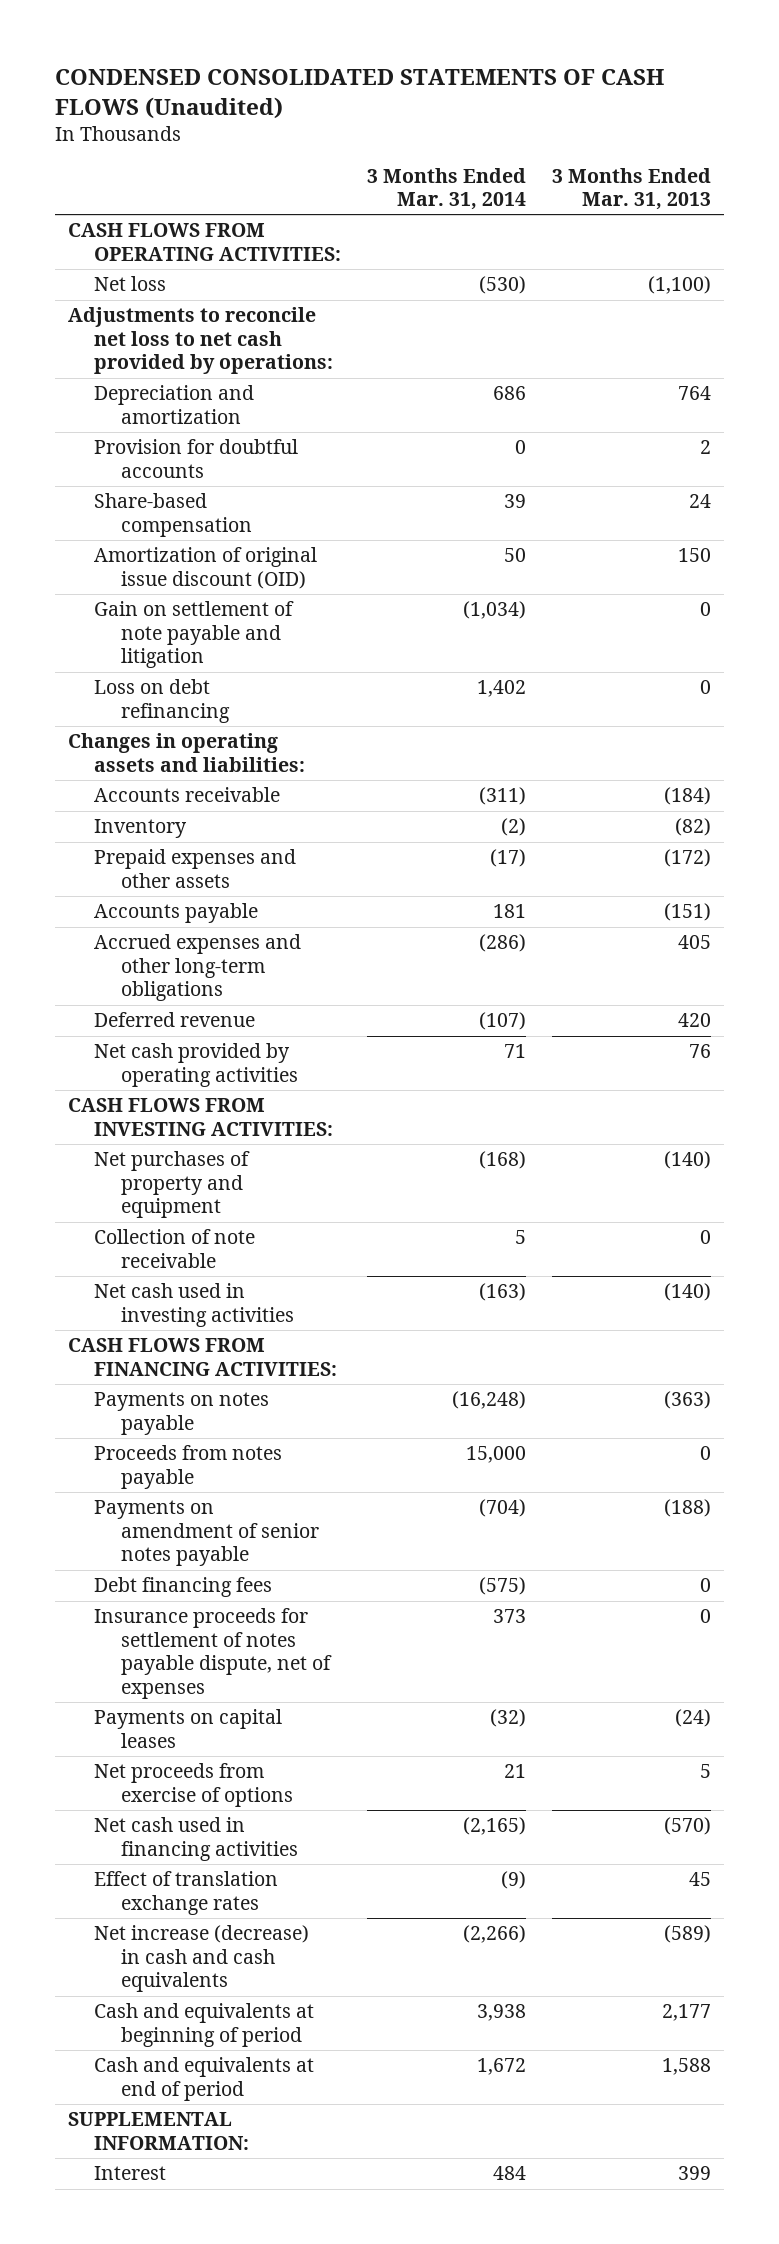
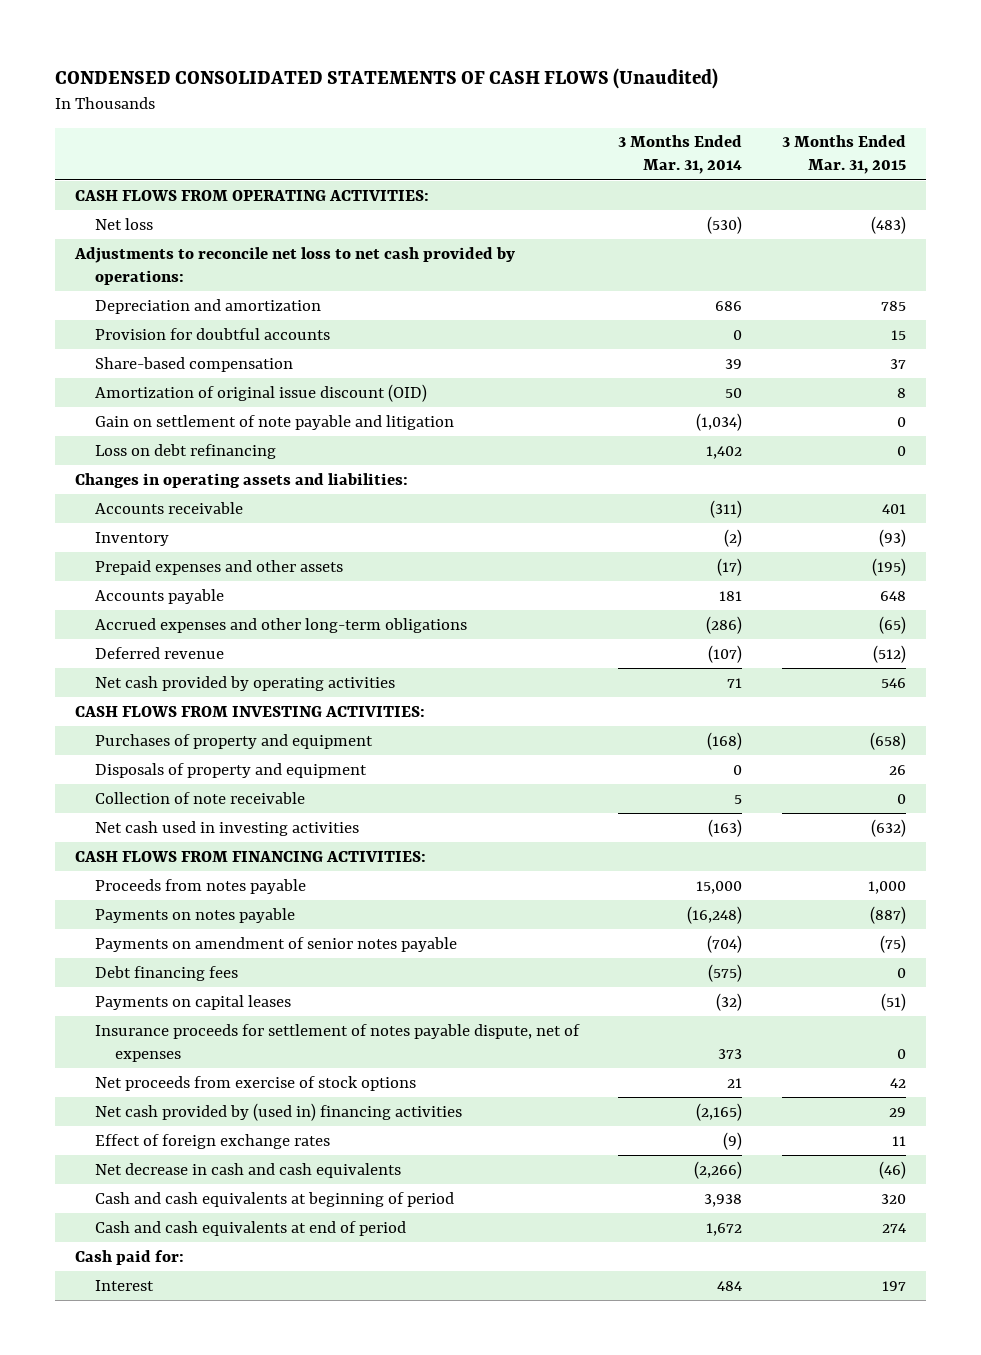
- | 3 Months Ended Mar. 31, 2014 | 3 Months Ended Mar. 31, 2013
+ | 3 Months Ended Mar. 31, 2014 | 3 Months Ended Mar. 31, 2015
- Net purchases of property and equipment | (168) | (140)
+ Purchases of property and equipment | (168) | (658)
+ Disposals of property and equipment | 0 | 26
moved down: Payments on notes payable | (16,248) | (887)
- Net proceeds from exercise of options | 21 | 5
- Net cash used in financing activities | (2,165) | (570)
- Effect of translation exchange rates | (9) | 45
- Net increase (decrease) in cash and cash equivalents | (2,266) | (589)
- Cash and equivalents at beginning of period | 3,938 | 2,177
- Cash and equivalents at end of period | 1,672 | 1,588
- SUPPLEMENTAL INFORMATION:
moved down: Insurance proceeds for settlement of notes payable dispute, net of expenses | 373 | 0
+ Net proceeds from exercise of stock options | 21 | 42
+ Net cash provided by (used in) financing activities | (2,165) | 29
+ Effect of foreign exchange rates | (9) | 11
+ Net decrease in cash and cash equivalents | (2,266) | (46)
+ Cash and cash equivalents at beginning of period | 3,938 | 320
+ Cash and cash equivalents at end of period | 1,672 | 274
+ Cash paid for:

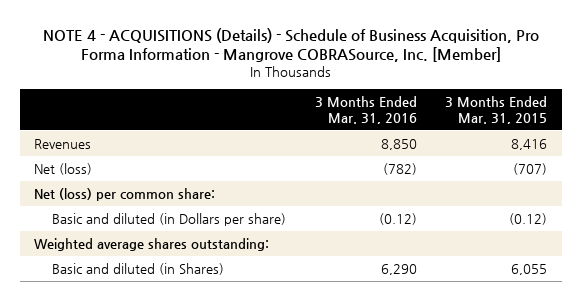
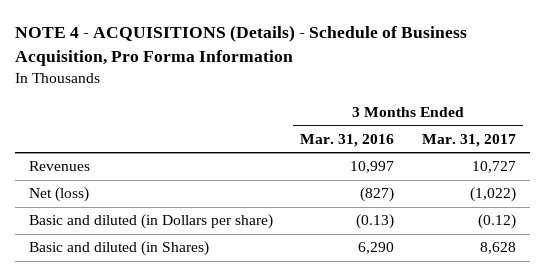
- NOTE 4 - ACQUISITIONS (Details) - Schedule of Business Acquisition, Pro Forma Information - Mangrove COBRASource, Inc. [Member]
+ NOTE 4 - ACQUISITIONS (Details) - Schedule of Business Acquisition, Pro Forma Information
- | 3 Months Ended Mar. 31, 2016 | 3 Months Ended Mar. 31, 2015
+ | 3 Months Ended Mar. 31, 2016 | 3 Months Ended Mar. 31, 2017
- Revenues | 8,850 | 8,416
- Net (loss) | (782) | (707)
- Net (loss) per common share:
- Basic and diluted (in Dollars per share) | (0.12) | (0.12)
- Weighted average shares outstanding:
+ Revenues | 10,997 | 10,727
+ Net (loss) | (827) | (1,022)
+ Basic and diluted (in Dollars per share) | (0.13) | (0.12)

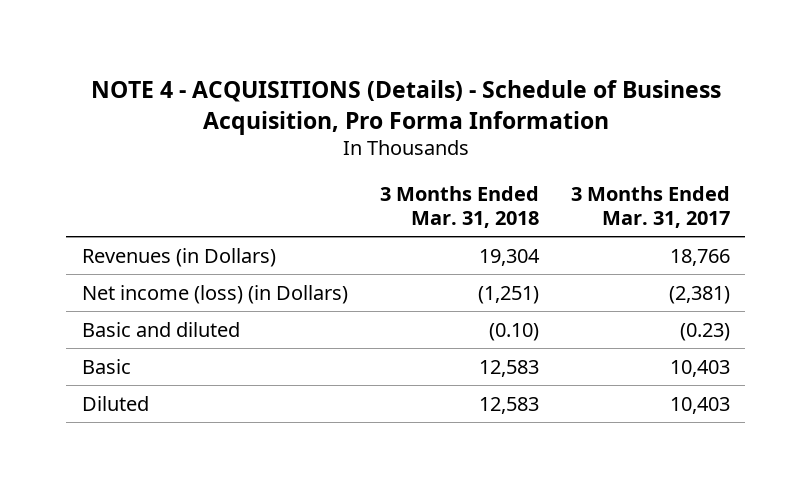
- | 3 Months Ended Mar. 31, 2016 | 3 Months Ended Mar. 31, 2017
+ | 3 Months Ended Mar. 31, 2018 | 3 Months Ended Mar. 31, 2017
- Revenues | 10,997 | 10,727
- Net (loss) | (827) | (1,022)
- Basic and diluted (in Dollars per share) | (0.13) | (0.12)
- Basic and diluted (in Shares) | 6,290 | 8,628
+ Revenues (in Dollars) | 19,304 | 18,766
+ Net income (loss) (in Dollars) | (1,251) | (2,381)
+ Basic and diluted | (0.10) | (0.23)
+ Basic | 12,583 | 10,403
+ Diluted | 12,583 | 10,403

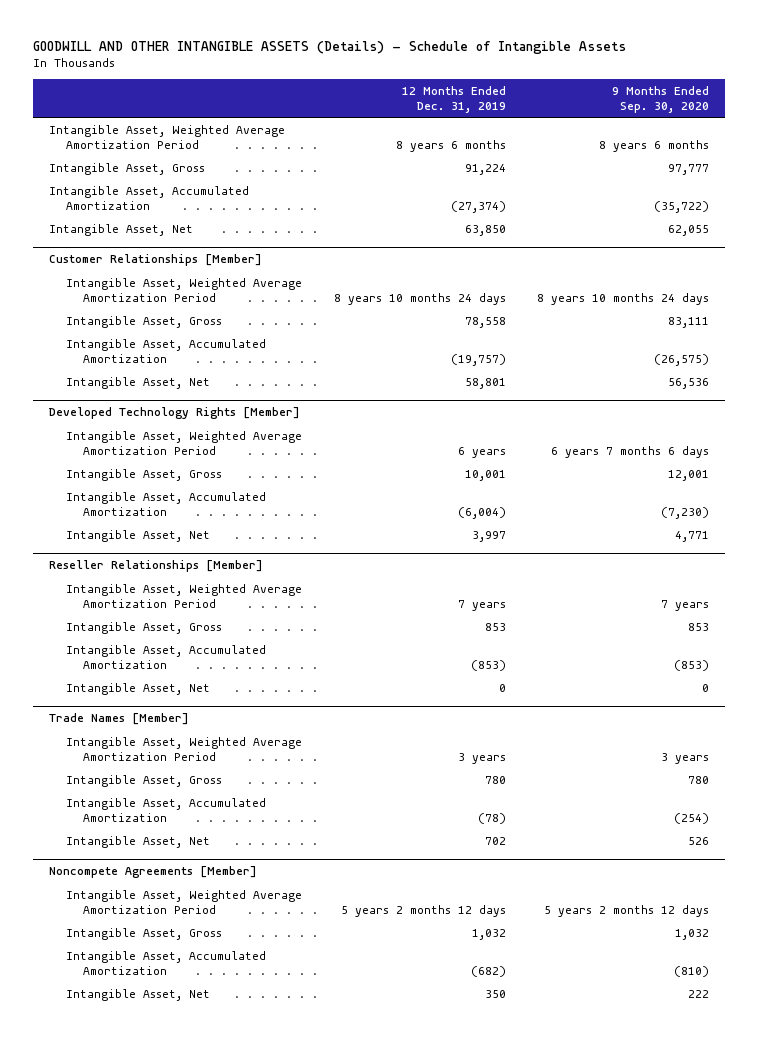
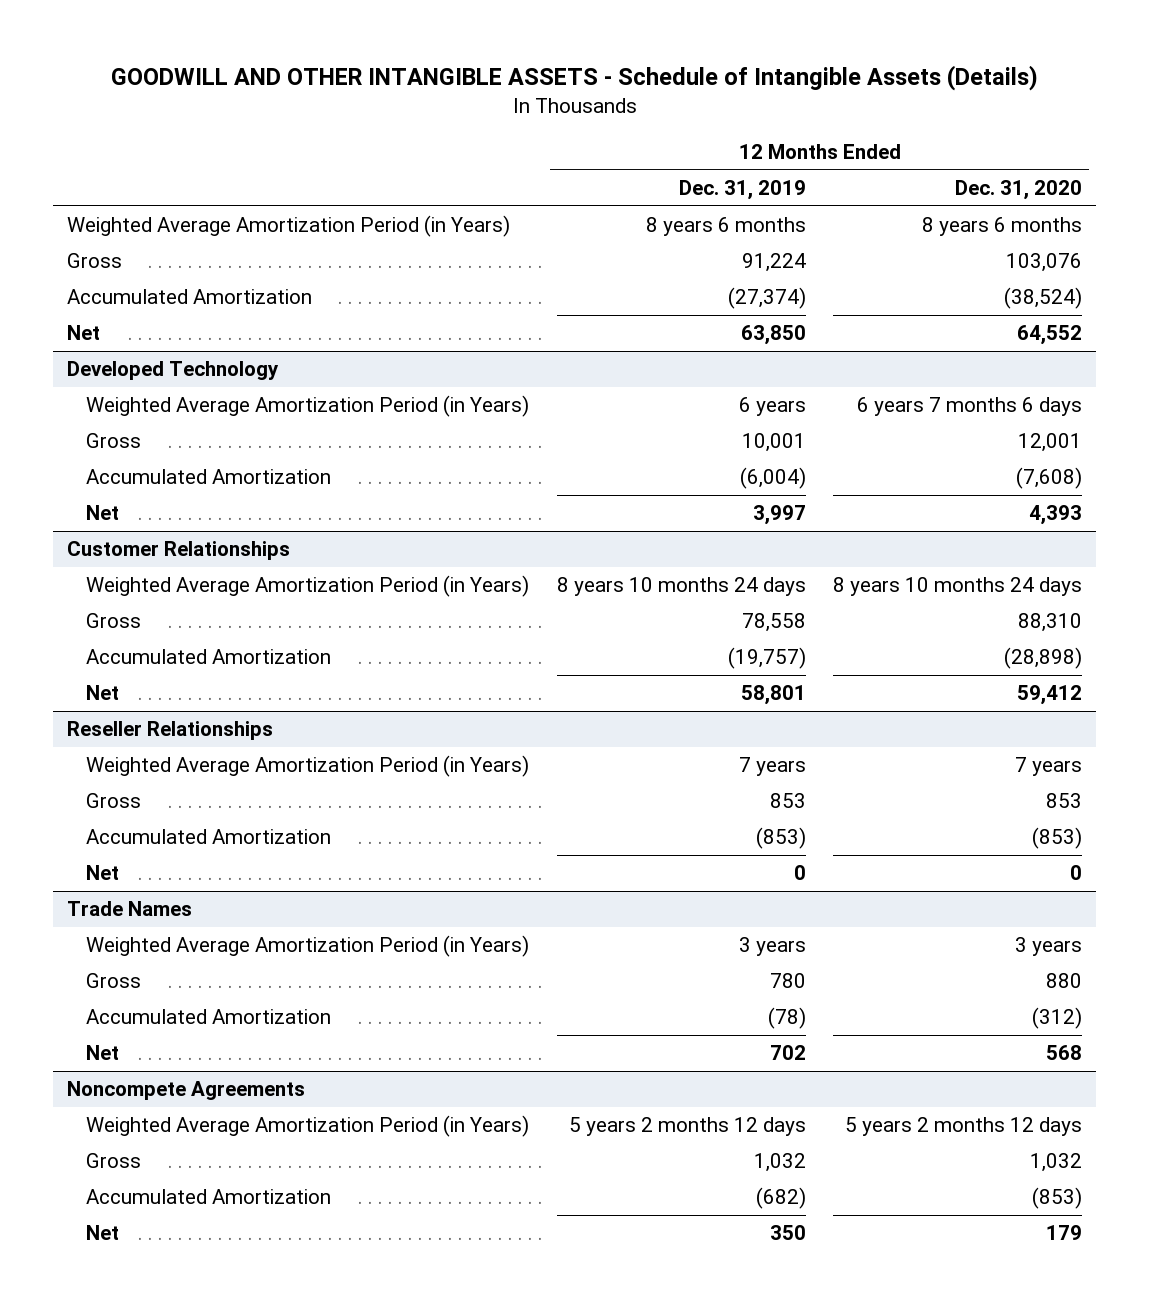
- GOODWILL AND OTHER INTANGIBLE ASSETS (Details) - Schedule of Intangible Assets
+ GOODWILL AND OTHER INTANGIBLE ASSETS - Schedule of Intangible Assets (Details)
- | 12 Months Ended Dec. 31, 2019 | 9 Months Ended Sep. 30, 2020
+ | 12 Months Ended Dec. 31, 2019 | 12 Months Ended Dec. 31, 2020
- Intangible Asset, Weighted Average Amortization Period | 8 years 6 months | 8 years 6 months
- Intangible Asset, Gross | 91,224 | 97,777
- Intangible Asset, Accumulated Amortization | (27,374) | (35,722)
- Intangible Asset, Net | 63,850 | 62,055
- Customer Relationships [Member]
- Intangible Asset, Weighted Average Amortization Period | 8 years 10 months 24 days | 8 years 10 months 24 days
- Intangible Asset, Gross | 78,558 | 83,111
- Intangible Asset, Accumulated Amortization | (19,757) | (26,575)
- Intangible Asset, Net | 58,801 | 56,536
- Developed Technology Rights [Member]
- Intangible Asset, Weighted Average Amortization Period | 6 years | 6 years 7 months 6 days
- Intangible Asset, Gross | 10,001 | 12,001
- Intangible Asset, Accumulated Amortization | (6,004) | (7,230)
- Intangible Asset, Net | 3,997 | 4,771
- Reseller Relationships [Member]
- Intangible Asset, Weighted Average Amortization Period | 7 years | 7 years
- Intangible Asset, Gross | 853 | 853
- Intangible Asset, Accumulated Amortization | (853) | (853)
- Intangible Asset, Net | 0 | 0
- Trade Names [Member]
- Intangible Asset, Weighted Average Amortization Period | 3 years | 3 years
- Intangible Asset, Gross | 780 | 780
- Intangible Asset, Accumulated Amortization | (78) | (254)
- Intangible Asset, Net | 702 | 526
- Noncompete Agreements [Member]
- Intangible Asset, Weighted Average Amortization Period | 5 years 2 months 12 days | 5 years 2 months 12 days
- Intangible Asset, Gross | 1,032 | 1,032
- Intangible Asset, Accumulated Amortization | (682) | (810)
- Intangible Asset, Net | 350 | 222
+ Weighted Average Amortization Period (in Years) | 8 years 6 months | 8 years 6 months
+ Gross | 91,224 | 103,076
+ Accumulated Amortization | (27,374) | (38,524)
+ Net | 63,850 | 64,552
+ Developed Technology
+ Weighted Average Amortization Period (in Years) | 6 years | 6 years 7 months 6 days
+ Gross | 10,001 | 12,001
+ Accumulated Amortization | (6,004) | (7,608)
+ Net | 3,997 | 4,393
+ Customer Relationships
+ Weighted Average Amortization Period (in Years) | 8 years 10 months 24 days | 8 years 10 months 24 days
+ Gross | 78,558 | 88,310
+ Accumulated Amortization | (19,757) | (28,898)
+ Net | 58,801 | 59,412
+ Reseller Relationships
+ Weighted Average Amortization Period (in Years) | 7 years | 7 years
+ Gross | 853 | 853
+ Accumulated Amortization | (853) | (853)
+ Net | 0 | 0
+ Trade Names
+ Weighted Average Amortization Period (in Years) | 3 years | 3 years
+ Gross | 780 | 880
+ Accumulated Amortization | (78) | (312)
+ Net | 702 | 568
+ Noncompete Agreements
+ Weighted Average Amortization Period (in Years) | 5 years 2 months 12 days | 5 years 2 months 12 days
+ Gross | 1,032 | 1,032
+ Accumulated Amortization | (682) | (853)
+ Net | 350 | 179

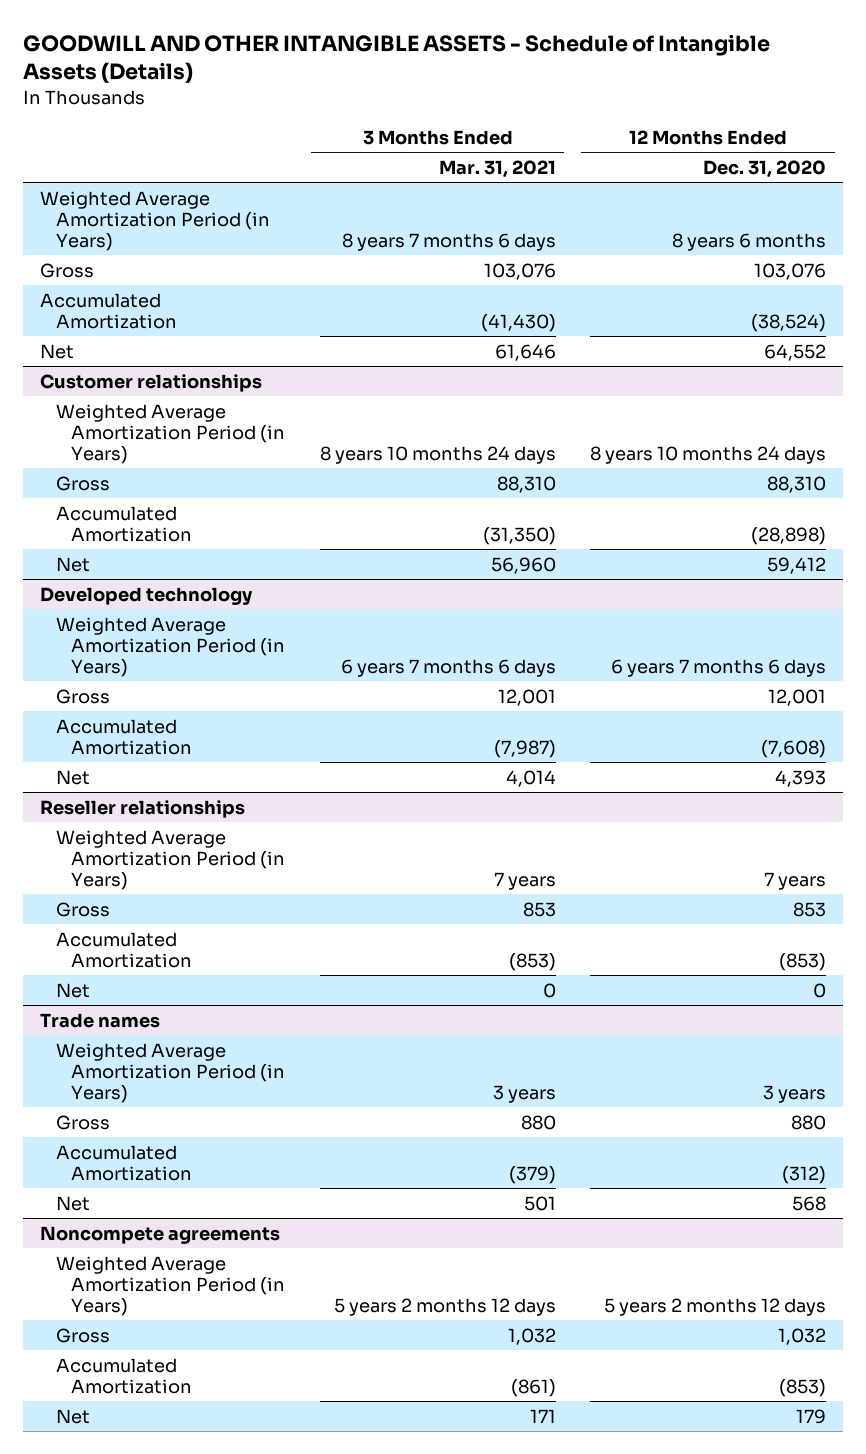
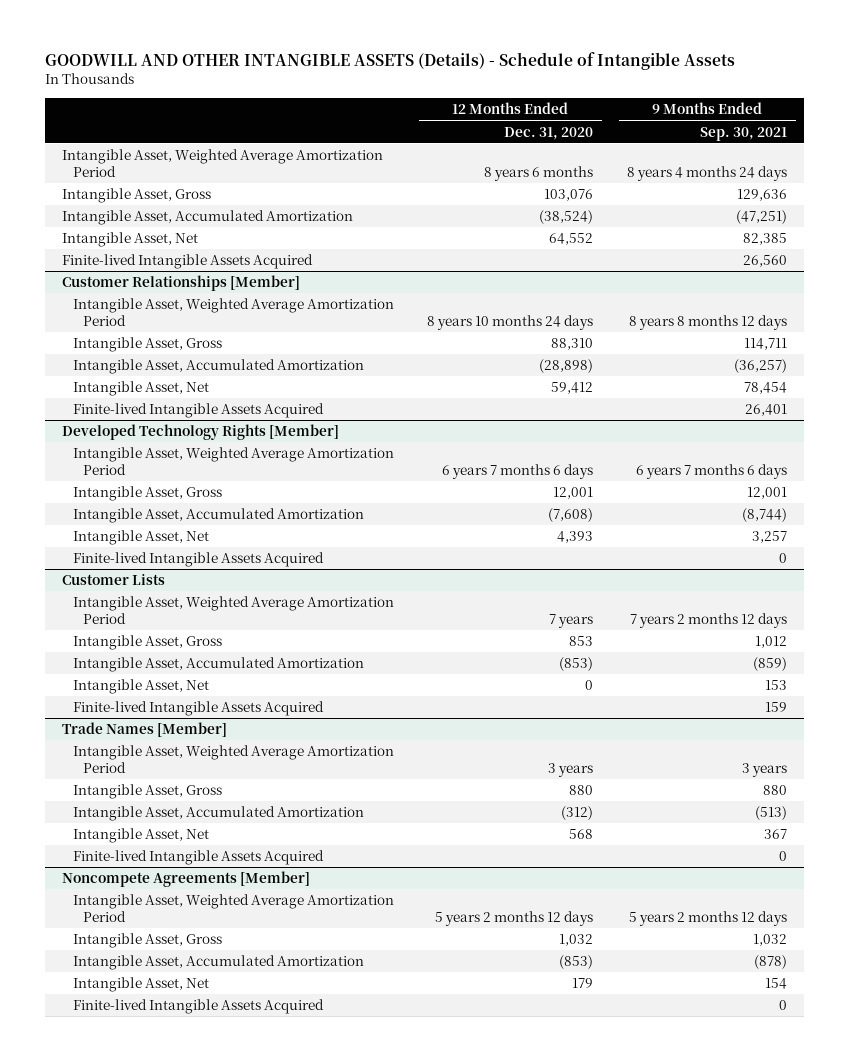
- GOODWILL AND OTHER INTANGIBLE ASSETS - Schedule of Intangible Assets (Details)
+ GOODWILL AND OTHER INTANGIBLE ASSETS (Details) - Schedule of Intangible Assets
- | 3 Months Ended Mar. 31, 2021 | 12 Months Ended Dec. 31, 2020
+ | 12 Months Ended Dec. 31, 2020 | 9 Months Ended Sep. 30, 2021
- Weighted Average Amortization Period (in Years) | 8 years 7 months 6 days | 8 years 6 months
- Gross | 103,076 | 103,076
- Accumulated Amortization | (41,430) | (38,524)
- Net | 61,646 | 64,552
- Customer relationships
- Weighted Average Amortization Period (in Years) | 8 years 10 months 24 days | 8 years 10 months 24 days
- Gross | 88,310 | 88,310
- Accumulated Amortization | (31,350) | (28,898)
- Net | 56,960 | 59,412
- Developed technology
- Weighted Average Amortization Period (in Years) | 6 years 7 months 6 days | 6 years 7 months 6 days
- Gross | 12,001 | 12,001
- Accumulated Amortization | (7,987) | (7,608)
- Net | 4,014 | 4,393
- Reseller relationships
- Weighted Average Amortization Period (in Years) | 7 years | 7 years
- Gross | 853 | 853
- Accumulated Amortization | (853) | (853)
- Net | 0 | 0
- Trade names
- Weighted Average Amortization Period (in Years) | 3 years | 3 years
- Gross | 880 | 880
- Accumulated Amortization | (379) | (312)
- Net | 501 | 568
- Noncompete agreements
- Weighted Average Amortization Period (in Years) | 5 years 2 months 12 days | 5 years 2 months 12 days
- Gross | 1,032 | 1,032
- Accumulated Amortization | (861) | (853)
- Net | 171 | 179
+ Intangible Asset, Weighted Average Amortization Period | 8 years 6 months | 8 years 4 months 24 days
+ Intangible Asset, Gross | 103,076 | 129,636
+ Intangible Asset, Accumulated Amortization | (38,524) | (47,251)
+ Intangible Asset, Net | 64,552 | 82,385
+ Finite-lived Intangible Assets Acquired | | 26,560
+ Customer Relationships [Member]
+ Intangible Asset, Weighted Average Amortization Period | 8 years 10 months 24 days | 8 years 8 months 12 days
+ Intangible Asset, Gross | 88,310 | 114,711
+ Intangible Asset, Accumulated Amortization | (28,898) | (36,257)
+ Intangible Asset, Net | 59,412 | 78,454
+ Finite-lived Intangible Assets Acquired | | 26,401
+ Developed Technology Rights [Member]
+ Intangible Asset, Weighted Average Amortization Period | 6 years 7 months 6 days | 6 years 7 months 6 days
+ Intangible Asset, Gross | 12,001 | 12,001
+ Intangible Asset, Accumulated Amortization | (7,608) | (8,744)
+ Intangible Asset, Net | 4,393 | 3,257
+ Finite-lived Intangible Assets Acquired | | 0
+ Customer Lists
+ Intangible Asset, Weighted Average Amortization Period | 7 years | 7 years 2 months 12 days
+ Intangible Asset, Gross | 853 | 1,012
+ Intangible Asset, Accumulated Amortization | (853) | (859)
+ Intangible Asset, Net | 0 | 153
+ Finite-lived Intangible Assets Acquired | | 159
+ Trade Names [Member]
+ Intangible Asset, Weighted Average Amortization Period | 3 years | 3 years
+ Intangible Asset, Gross | 880 | 880
+ Intangible Asset, Accumulated Amortization | (312) | (513)
+ Intangible Asset, Net | 568 | 367
+ Finite-lived Intangible Assets Acquired | | 0
+ Noncompete Agreements [Member]
+ Intangible Asset, Weighted Average Amortization Period | 5 years 2 months 12 days | 5 years 2 months 12 days
+ Intangible Asset, Gross | 1,032 | 1,032
+ Intangible Asset, Accumulated Amortization | (853) | (878)
+ Intangible Asset, Net | 179 | 154
+ Finite-lived Intangible Assets Acquired | | 0

